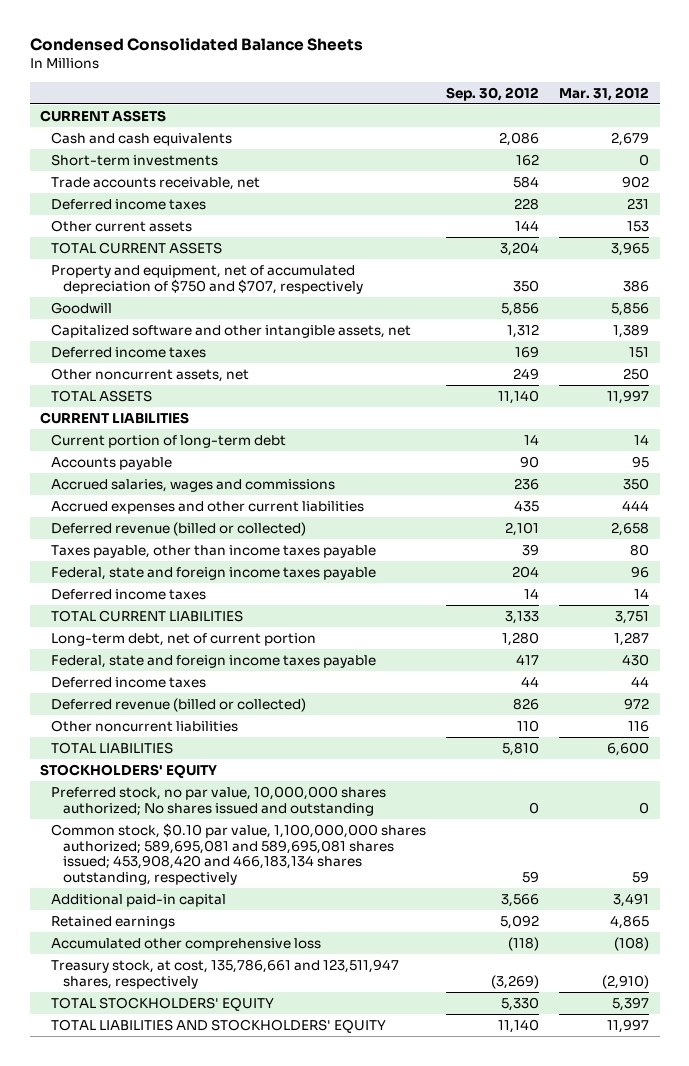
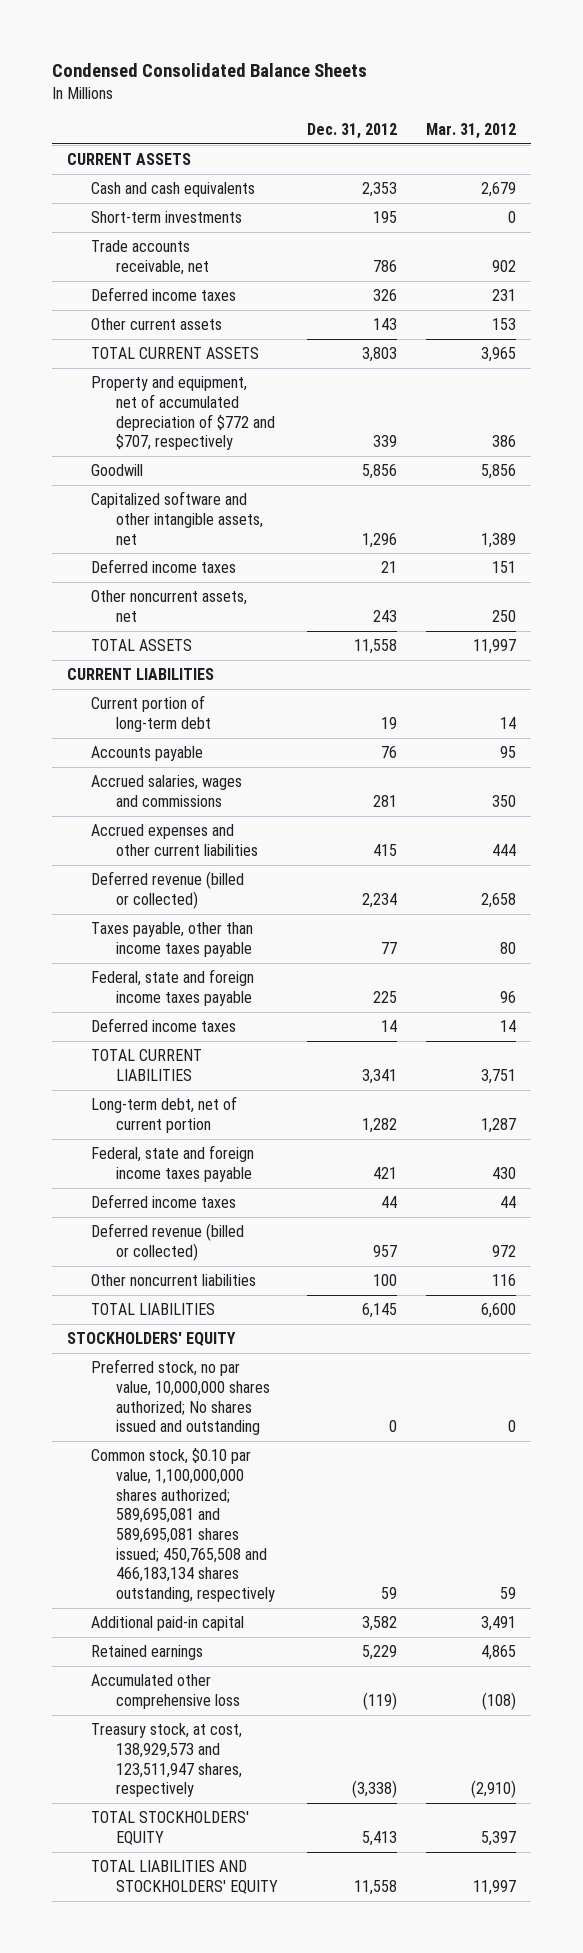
- | Sep. 30, 2012 | Mar. 31, 2012
+ | Dec. 31, 2012 | Mar. 31, 2012
- Property and equipment, net of accumulated depreciation of $750 and $707, respectively | 350 | 386
+ Property and equipment, net of accumulated depreciation of $772 and $707, respectively | 339 | 386
- Common stock, $0.10 par value, 1,100,000,000 shares authorized; 589,695,081 and 589,695,081 shares issued; 453,908,420 and 466,183,134 shares outstanding, respectively | 59 | 59
+ Common stock, $0.10 par value, 1,100,000,000 shares authorized; 589,695,081 and 589,695,081 shares issued; 450,765,508 and 466,183,134 shares outstanding, respectively | 59 | 59
- Treasury stock, at cost, 135,786,661 and 123,511,947 shares, respectively | (3,269) | (2,910)
+ Treasury stock, at cost, 138,929,573 and 123,511,947 shares, respectively | (3,338) | (2,910)

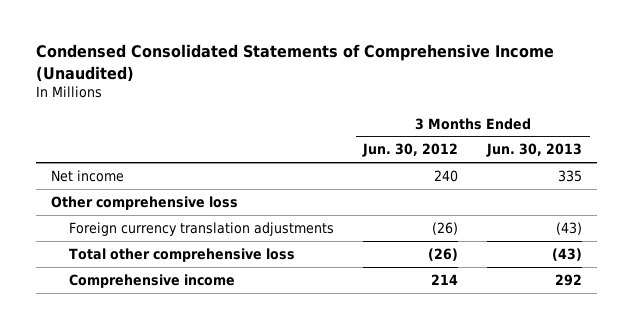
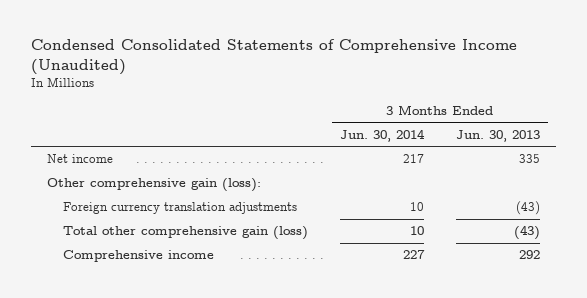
- | 3 Months Ended Jun. 30, 2012 | 3 Months Ended Jun. 30, 2013
+ | 3 Months Ended Jun. 30, 2014 | 3 Months Ended Jun. 30, 2013
- Other comprehensive loss
+ Other comprehensive gain (loss):
- Total other comprehensive loss | (26) | (43)
+ Total other comprehensive gain (loss) | 10 | (43)

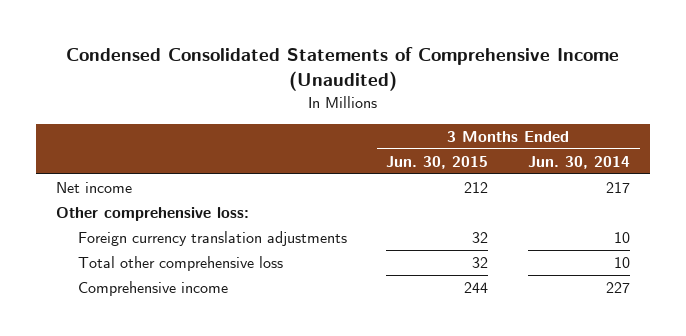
- | 3 Months Ended Jun. 30, 2014 | 3 Months Ended Jun. 30, 2013
+ | 3 Months Ended Jun. 30, 2015 | 3 Months Ended Jun. 30, 2014
- Other comprehensive gain (loss):
+ Other comprehensive loss:
- Total other comprehensive gain (loss) | 10 | (43)
+ Total other comprehensive loss | 32 | 10

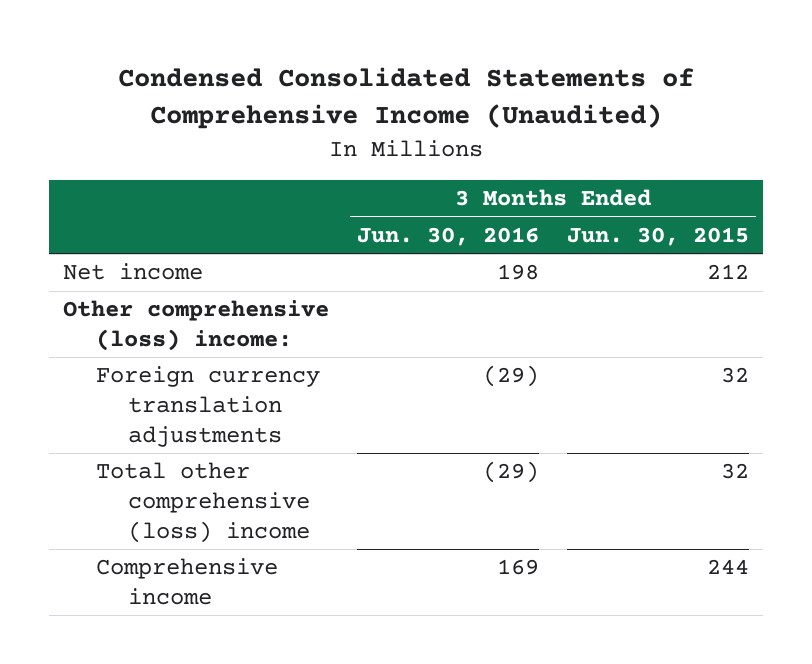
- | 3 Months Ended Jun. 30, 2015 | 3 Months Ended Jun. 30, 2014
+ | 3 Months Ended Jun. 30, 2016 | 3 Months Ended Jun. 30, 2015
- Other comprehensive loss:
+ Other comprehensive (loss) income:
- Total other comprehensive loss | 32 | 10
+ Total other comprehensive (loss) income | (29) | 32

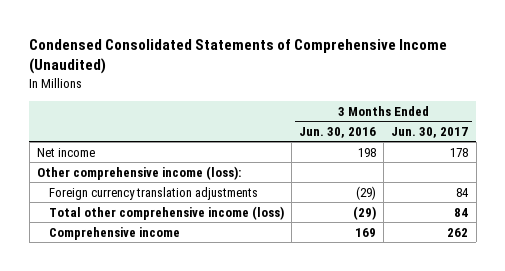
- | 3 Months Ended Jun. 30, 2016 | 3 Months Ended Jun. 30, 2015
+ | 3 Months Ended Jun. 30, 2016 | 3 Months Ended Jun. 30, 2017
- Other comprehensive (loss) income:
+ Other comprehensive income (loss):
- Total other comprehensive (loss) income | (29) | 32
+ Total other comprehensive income (loss) | (29) | 84

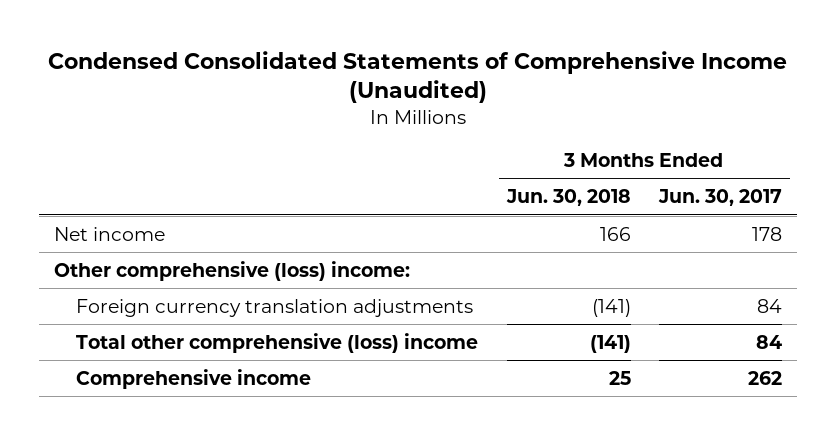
- | 3 Months Ended Jun. 30, 2016 | 3 Months Ended Jun. 30, 2017
+ | 3 Months Ended Jun. 30, 2018 | 3 Months Ended Jun. 30, 2017
- Other comprehensive income (loss):
+ Other comprehensive (loss) income:
- Total other comprehensive income (loss) | (29) | 84
+ Total other comprehensive (loss) income | (141) | 84

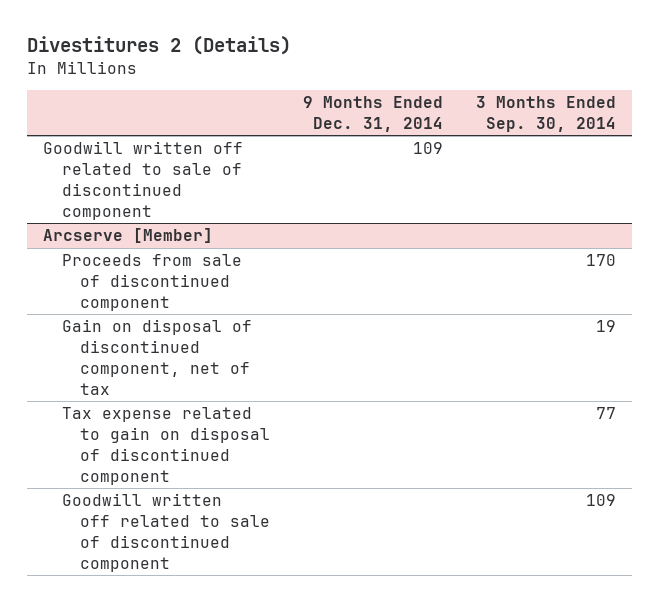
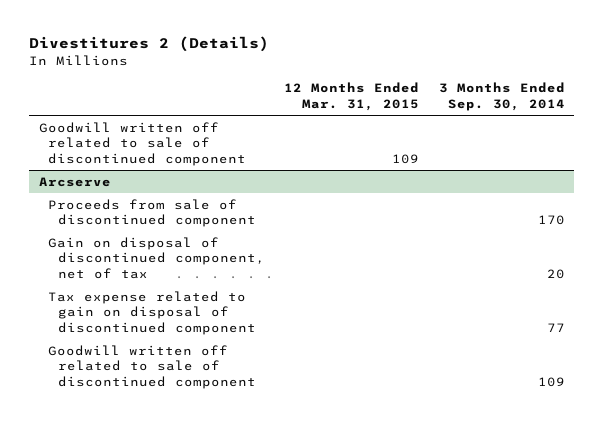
- | 9 Months Ended Dec. 31, 2014 | 3 Months Ended Sep. 30, 2014
+ | 12 Months Ended Mar. 31, 2015 | 3 Months Ended Sep. 30, 2014
- Arcserve [Member]
+ Arcserve
- Gain on disposal of discontinued component, net of tax | | 19
+ Gain on disposal of discontinued component, net of tax | | 20

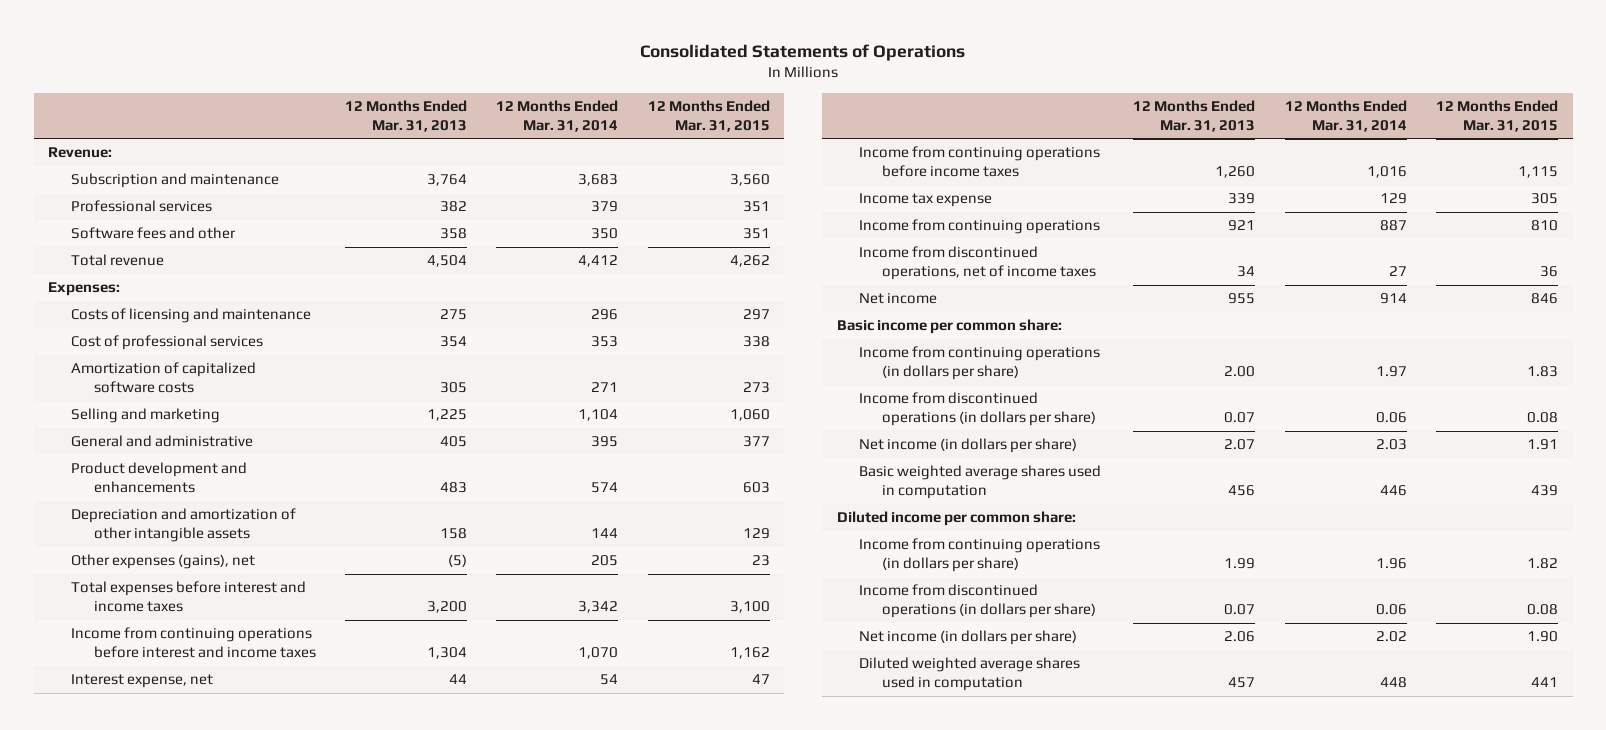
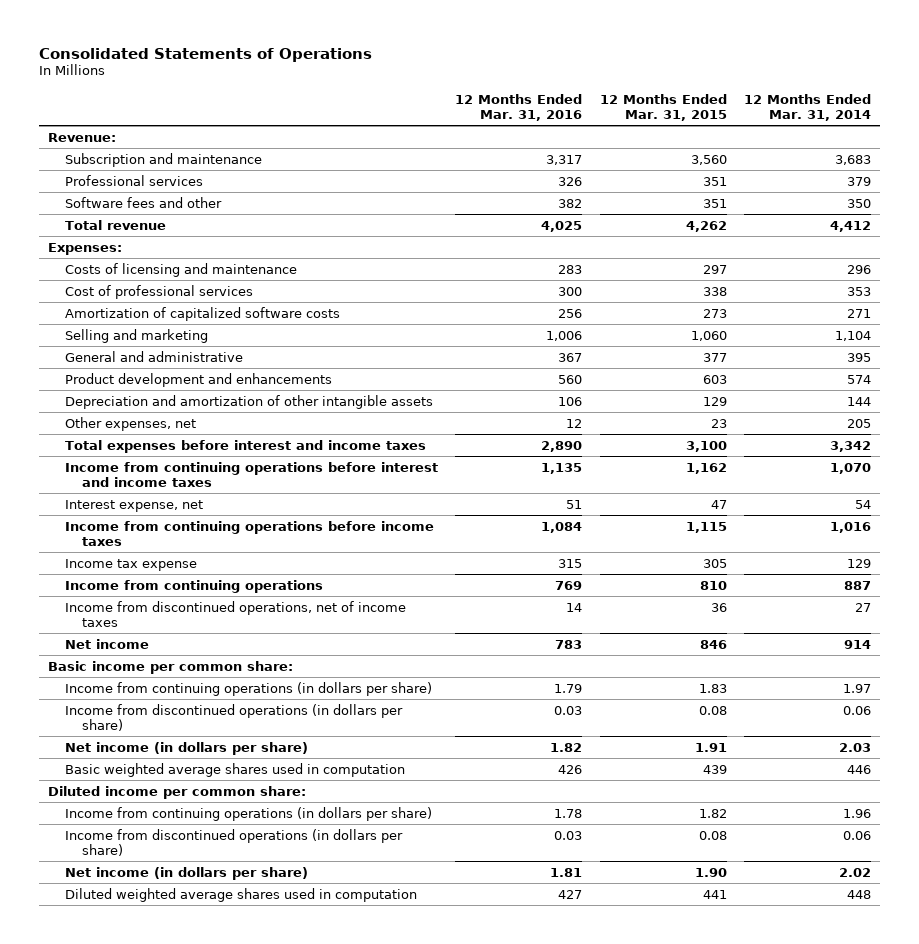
- | 12 Months Ended Mar. 31, 2013 | 12 Months Ended Mar. 31, 2014 | 12 Months Ended Mar. 31, 2015
+ | 12 Months Ended Mar. 31, 2016 | 12 Months Ended Mar. 31, 2015 | 12 Months Ended Mar. 31, 2014
- Other expenses (gains), net | (5) | 205 | 23
+ Other expenses, net | 12 | 23 | 205

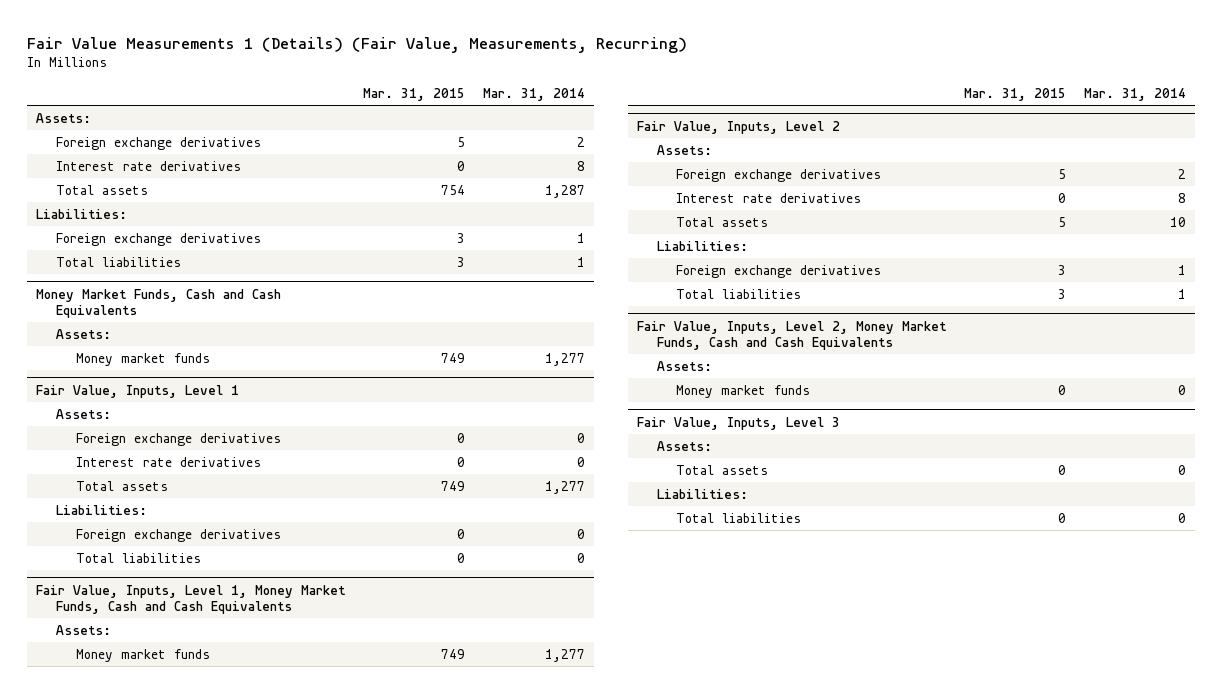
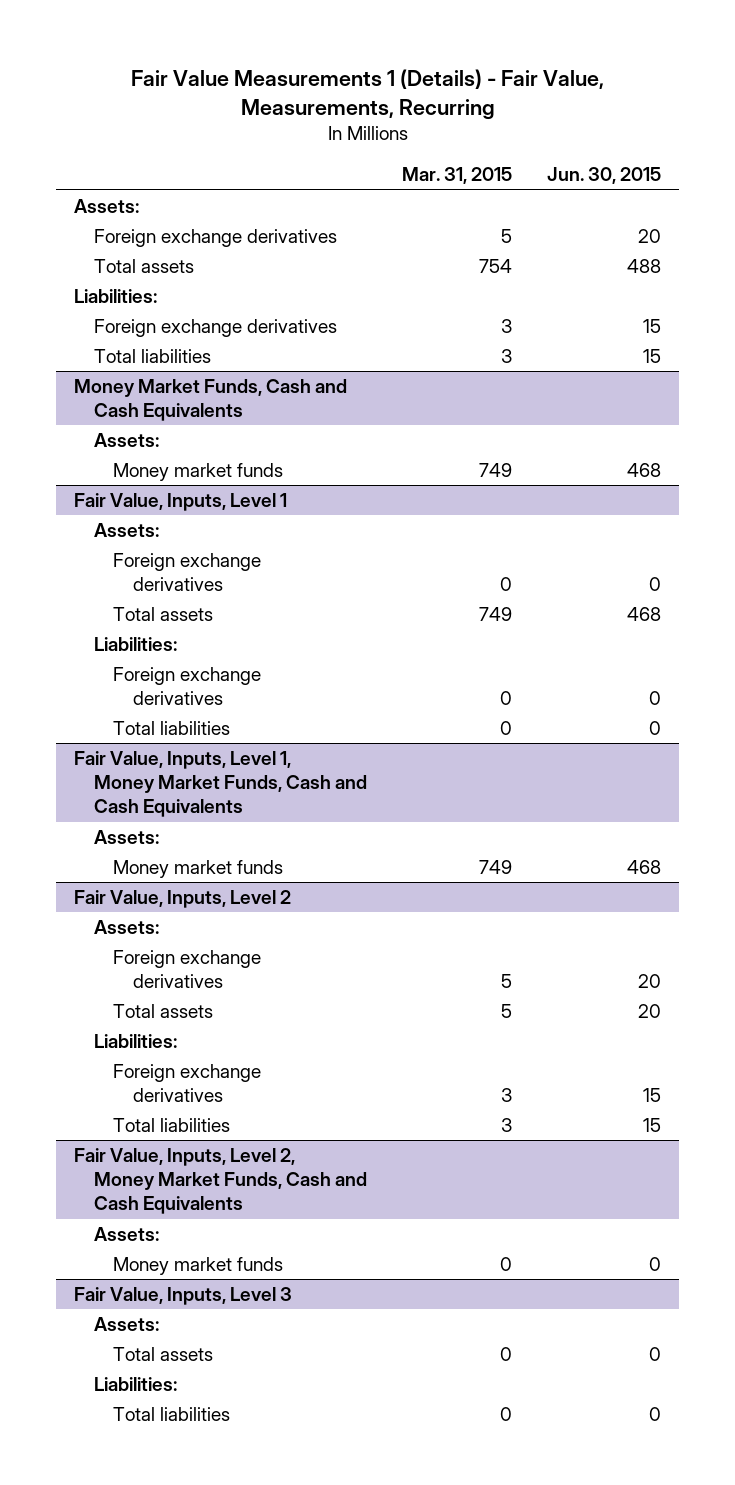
- Fair Value Measurements 1 (Details) (Fair Value, Measurements, Recurring)
+ Fair Value Measurements 1 (Details) - Fair Value, Measurements, Recurring
- | Mar. 31, 2015 | Mar. 31, 2014
+ | Mar. 31, 2015 | Jun. 30, 2015
- Interest rate derivatives | 0 | 8
@ Fair Value, Inputs, Level 1
- Interest rate derivatives | 0 | 0
@ Fair Value, Inputs, Level 2
- Interest rate derivatives | 0 | 8

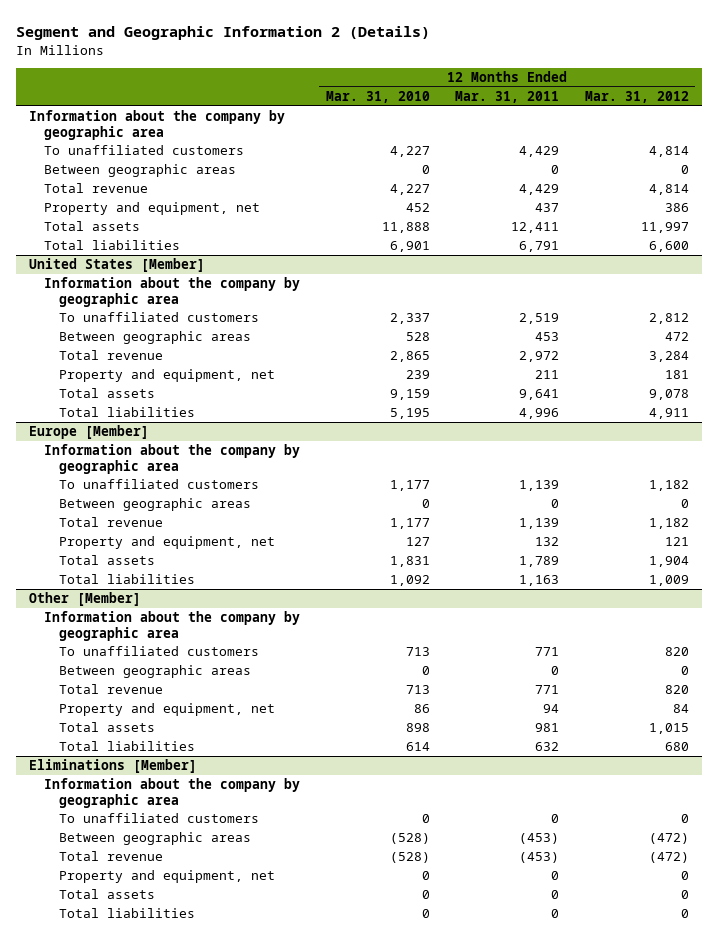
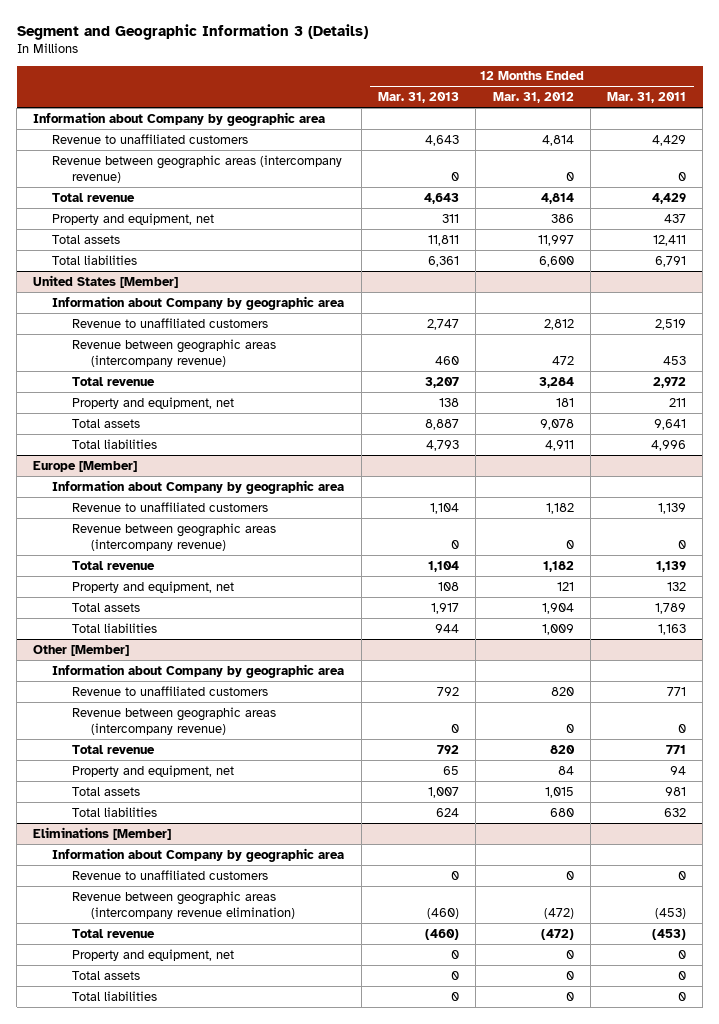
- Segment and Geographic Information 2 (Details)
+ Segment and Geographic Information 3 (Details)
- | 12 Months Ended Mar. 31, 2010 | 12 Months Ended Mar. 31, 2011 | 12 Months Ended Mar. 31, 2012
+ | 12 Months Ended Mar. 31, 2013 | 12 Months Ended Mar. 31, 2012 | 12 Months Ended Mar. 31, 2011
- Information about the company by geographic area
- To unaffiliated customers | 4,227 | 4,429 | 4,814
- Between geographic areas | 0 | 0 | 0
+ Information about Company by geographic area
+ Revenue to unaffiliated customers | 4,643 | 4,814 | 4,429
+ Revenue between geographic areas (intercompany revenue) | 0 | 0 | 0
@ United States [Member]
- Information about the company by geographic area
- To unaffiliated customers | 2,337 | 2,519 | 2,812
- Between geographic areas | 528 | 453 | 472
+ Information about Company by geographic area
+ Revenue to unaffiliated customers | 2,747 | 2,812 | 2,519
+ Revenue between geographic areas (intercompany revenue) | 460 | 472 | 453
@ Europe [Member]
- Information about the company by geographic area
- To unaffiliated customers | 1,177 | 1,139 | 1,182
- Between geographic areas | 0 | 0 | 0
+ Information about Company by geographic area
+ Revenue to unaffiliated customers | 1,104 | 1,182 | 1,139
+ Revenue between geographic areas (intercompany revenue) | 0 | 0 | 0
@ Other [Member]
- Information about the company by geographic area
- To unaffiliated customers | 713 | 771 | 820
- Between geographic areas | 0 | 0 | 0
+ Information about Company by geographic area
+ Revenue to unaffiliated customers | 792 | 820 | 771
+ Revenue between geographic areas (intercompany revenue) | 0 | 0 | 0
@ Eliminations [Member]
- Information about the company by geographic area
- To unaffiliated customers | 0 | 0 | 0
- Between geographic areas | (528) | (453) | (472)
+ Information about Company by geographic area
+ Revenue to unaffiliated customers | 0 | 0 | 0
+ Revenue between geographic areas (intercompany revenue elimination) | (460) | (472) | (453)

